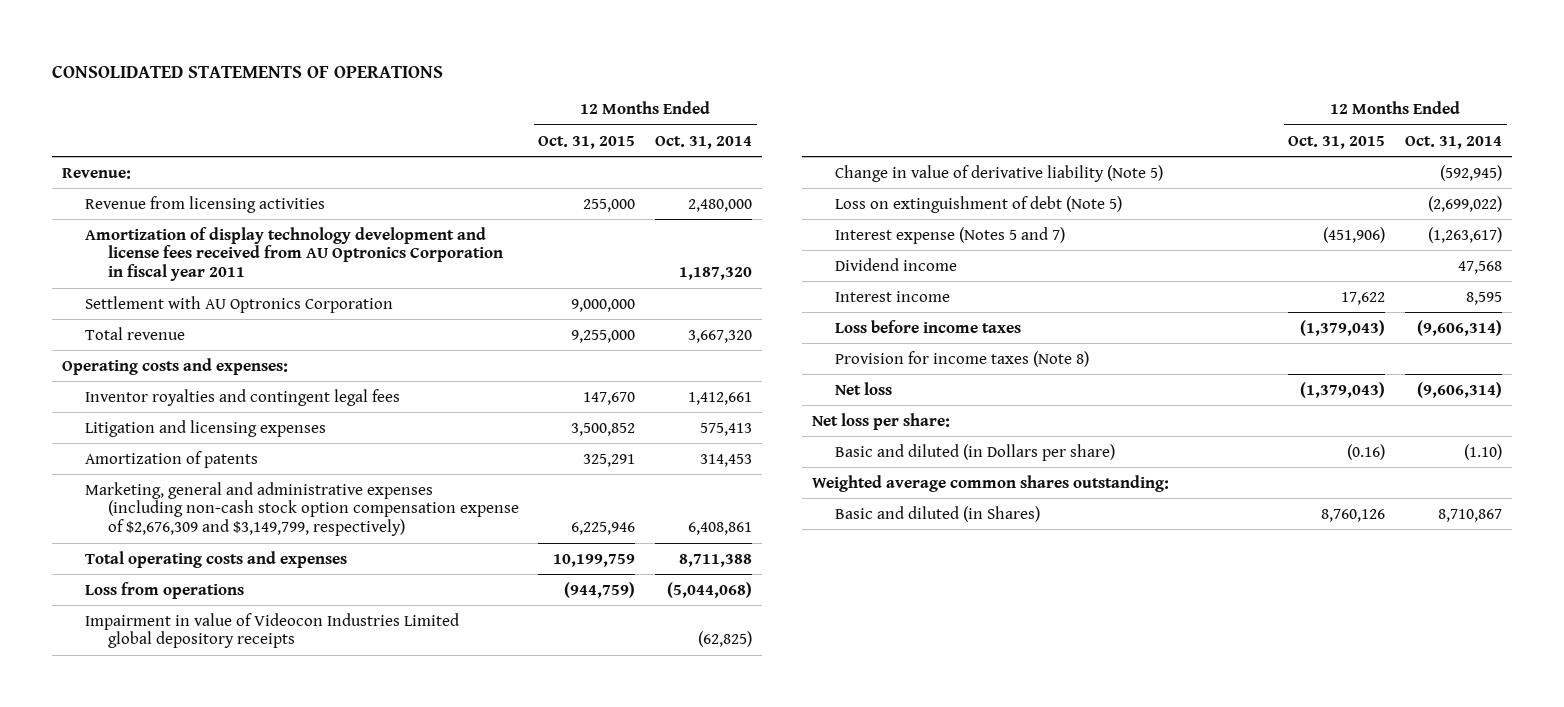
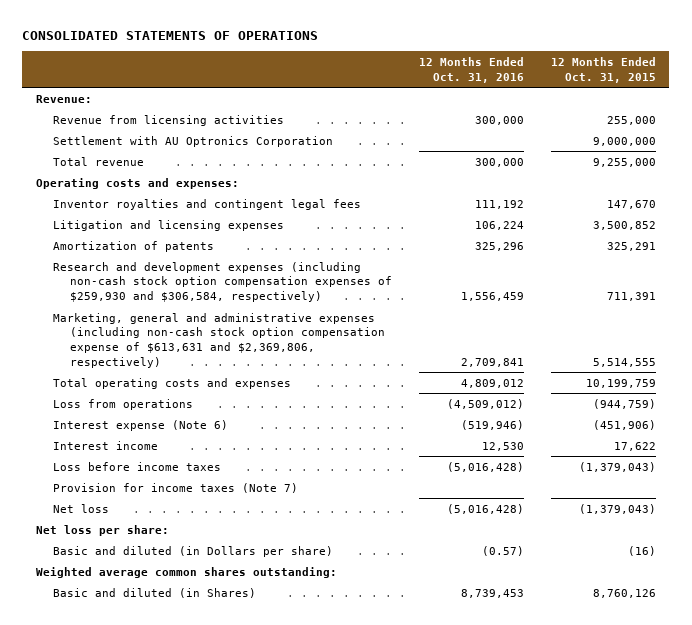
- | 12 Months Ended Oct. 31, 2015 | 12 Months Ended Oct. 31, 2014
+ | 12 Months Ended Oct. 31, 2016 | 12 Months Ended Oct. 31, 2015
- Amortization of display technology development and license fees received from AU Optronics Corporation in fiscal year 2011 | | 1,187,320
- Marketing, general and administrative expenses (including non-cash stock option compensation expense of $2,676,309 and $3,149,799, respectively) | 6,225,946 | 6,408,861
+ Research and development expenses (including non-cash stock option compensation expenses of $259,930 and $306,584, respectively) | 1,556,459 | 711,391
+ Marketing, general and administrative expenses (including non-cash stock option compensation expense of $613,631 and $2,369,806, respectively) | 2,709,841 | 5,514,555
- Impairment in value of Videocon Industries Limited global depository receipts | | (62,825)
- Change in value of derivative liability (Note 5) | | (592,945)
- Loss on extinguishment of debt (Note 5) | | (2,699,022)
- Interest expense (Notes 5 and 7) | (451,906) | (1,263,617)
- Dividend income | | 47,568
+ Interest expense (Note 6) | (519,946) | (451,906)
- Provision for income taxes (Note 8)
+ Provision for income taxes (Note 7)
- Basic and diluted (in Dollars per share) | (0.16) | (1.10)
+ Basic and diluted (in Dollars per share) | (0.57) | (16)

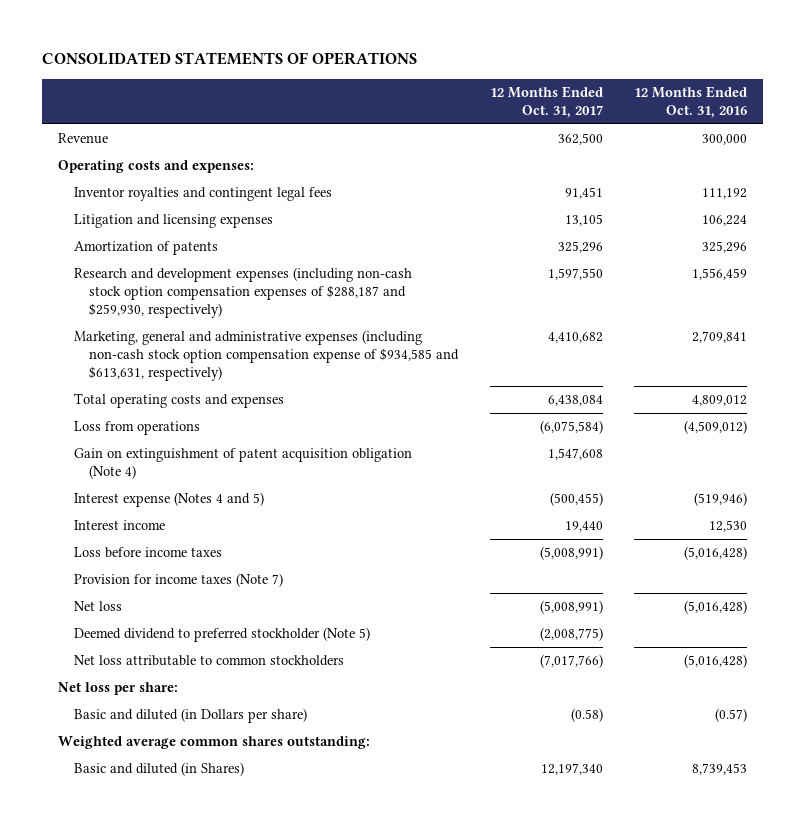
- | 12 Months Ended Oct. 31, 2016 | 12 Months Ended Oct. 31, 2015
+ | 12 Months Ended Oct. 31, 2017 | 12 Months Ended Oct. 31, 2016
- Revenue:
- Revenue from licensing activities | 300,000 | 255,000
- Settlement with AU Optronics Corporation | | 9,000,000
- Total revenue | 300,000 | 9,255,000
+ Revenue | 362,500 | 300,000
- Research and development expenses (including non-cash stock option compensation expenses of $259,930 and $306,584, respectively) | 1,556,459 | 711,391
- Marketing, general and administrative expenses (including non-cash stock option compensation expense of $613,631 and $2,369,806, respectively) | 2,709,841 | 5,514,555
+ Research and development expenses (including non-cash stock option compensation expenses of $288,187 and $259,930, respectively) | 1,597,550 | 1,556,459
+ Marketing, general and administrative expenses (including non-cash stock option compensation expense of $934,585 and $613,631, respectively) | 4,410,682 | 2,709,841
- Interest expense (Note 6) | (519,946) | (451,906)
+ Gain on extinguishment of patent acquisition obligation (Note 4) | 1,547,608 |
+ Interest expense (Notes 4 and 5) | (500,455) | (519,946)
+ Deemed dividend to preferred stockholder (Note 5) | (2,008,775) |
+ Net loss attributable to common stockholders | (7,017,766) | (5,016,428)

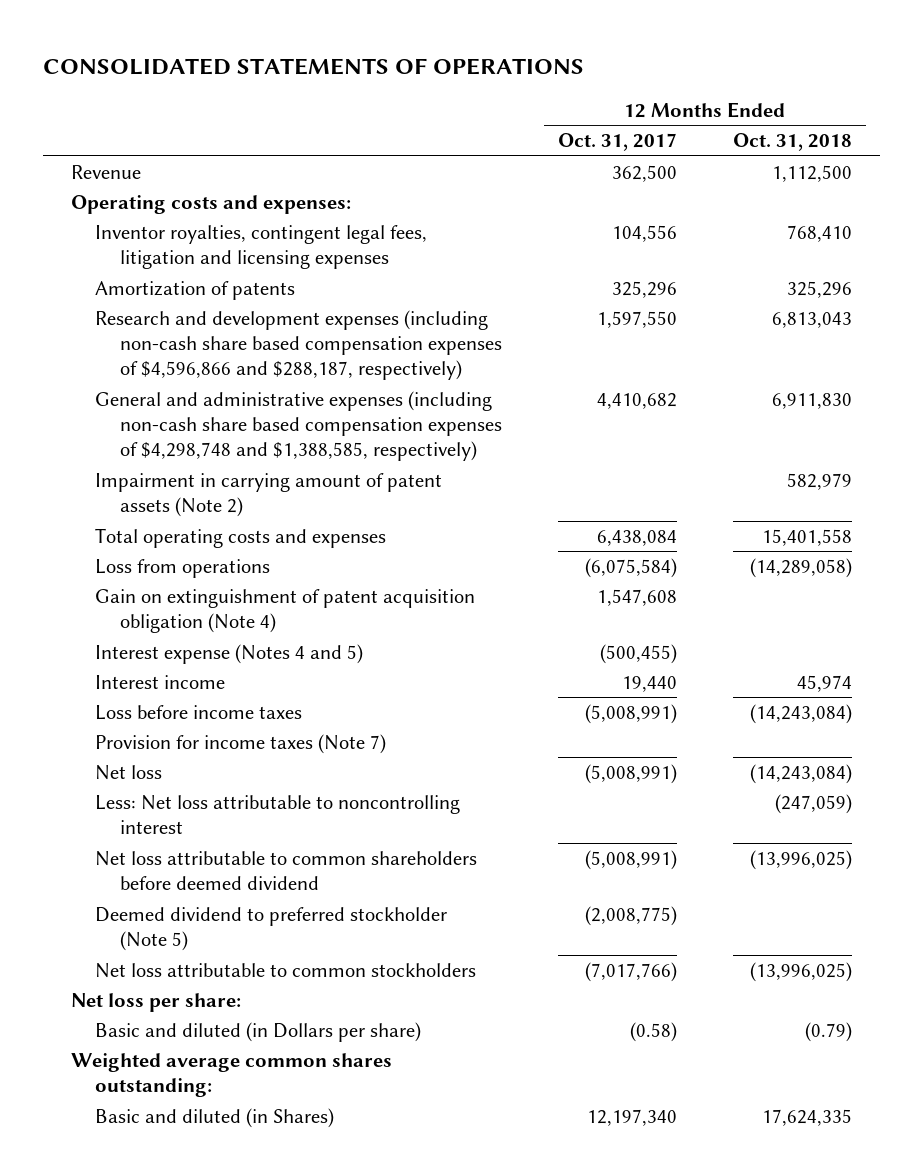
- | 12 Months Ended Oct. 31, 2017 | 12 Months Ended Oct. 31, 2016
+ | 12 Months Ended Oct. 31, 2017 | 12 Months Ended Oct. 31, 2018
- Inventor royalties and contingent legal fees | 91,451 | 111,192
- Litigation and licensing expenses | 13,105 | 106,224
+ Inventor royalties, contingent legal fees, litigation and licensing expenses | 104,556 | 768,410
- Research and development expenses (including non-cash stock option compensation expenses of $288,187 and $259,930, respectively) | 1,597,550 | 1,556,459
- Marketing, general and administrative expenses (including non-cash stock option compensation expense of $934,585 and $613,631, respectively) | 4,410,682 | 2,709,841
+ Research and development expenses (including non-cash share based compensation expenses of $4,596,866 and $288,187, respectively) | 1,597,550 | 6,813,043
+ General and administrative expenses (including non-cash share based compensation expenses of $4,298,748 and $1,388,585, respectively) | 4,410,682 | 6,911,830
+ Impairment in carrying amount of patent assets (Note 2) | | 582,979
+ Less: Net loss attributable to noncontrolling interest | | (247,059)
+ Net loss attributable to common shareholders before deemed dividend | (5,008,991) | (13,996,025)

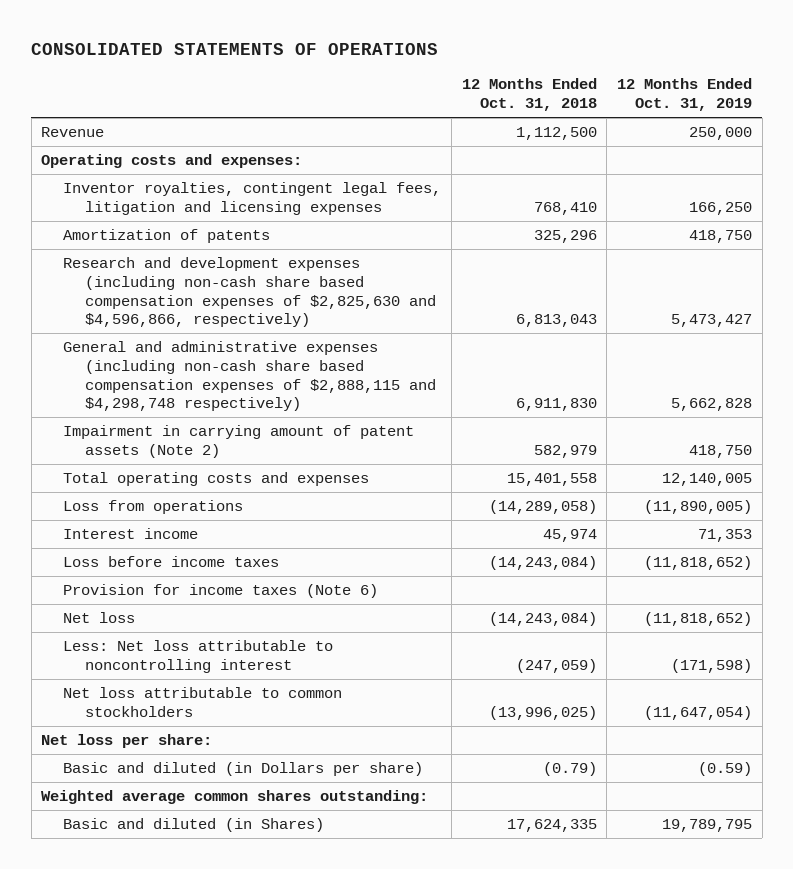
- | 12 Months Ended Oct. 31, 2017 | 12 Months Ended Oct. 31, 2018
+ | 12 Months Ended Oct. 31, 2018 | 12 Months Ended Oct. 31, 2019
- Research and development expenses (including non-cash share based compensation expenses of $4,596,866 and $288,187, respectively) | 1,597,550 | 6,813,043
- General and administrative expenses (including non-cash share based compensation expenses of $4,298,748 and $1,388,585, respectively) | 4,410,682 | 6,911,830
+ Research and development expenses (including non-cash share based compensation expenses of $2,825,630 and $4,596,866, respectively) | 6,813,043 | 5,473,427
+ General and administrative expenses (including non-cash share based compensation expenses of $2,888,115 and $4,298,748 respectively) | 6,911,830 | 5,662,828
- Gain on extinguishment of patent acquisition obligation (Note 4) | 1,547,608 |
- Interest expense (Notes 4 and 5) | (500,455) |
- Provision for income taxes (Note 7)
+ Provision for income taxes (Note 6)
- Net loss attributable to common shareholders before deemed dividend | (5,008,991) | (13,996,025)
- Deemed dividend to preferred stockholder (Note 5) | (2,008,775) |

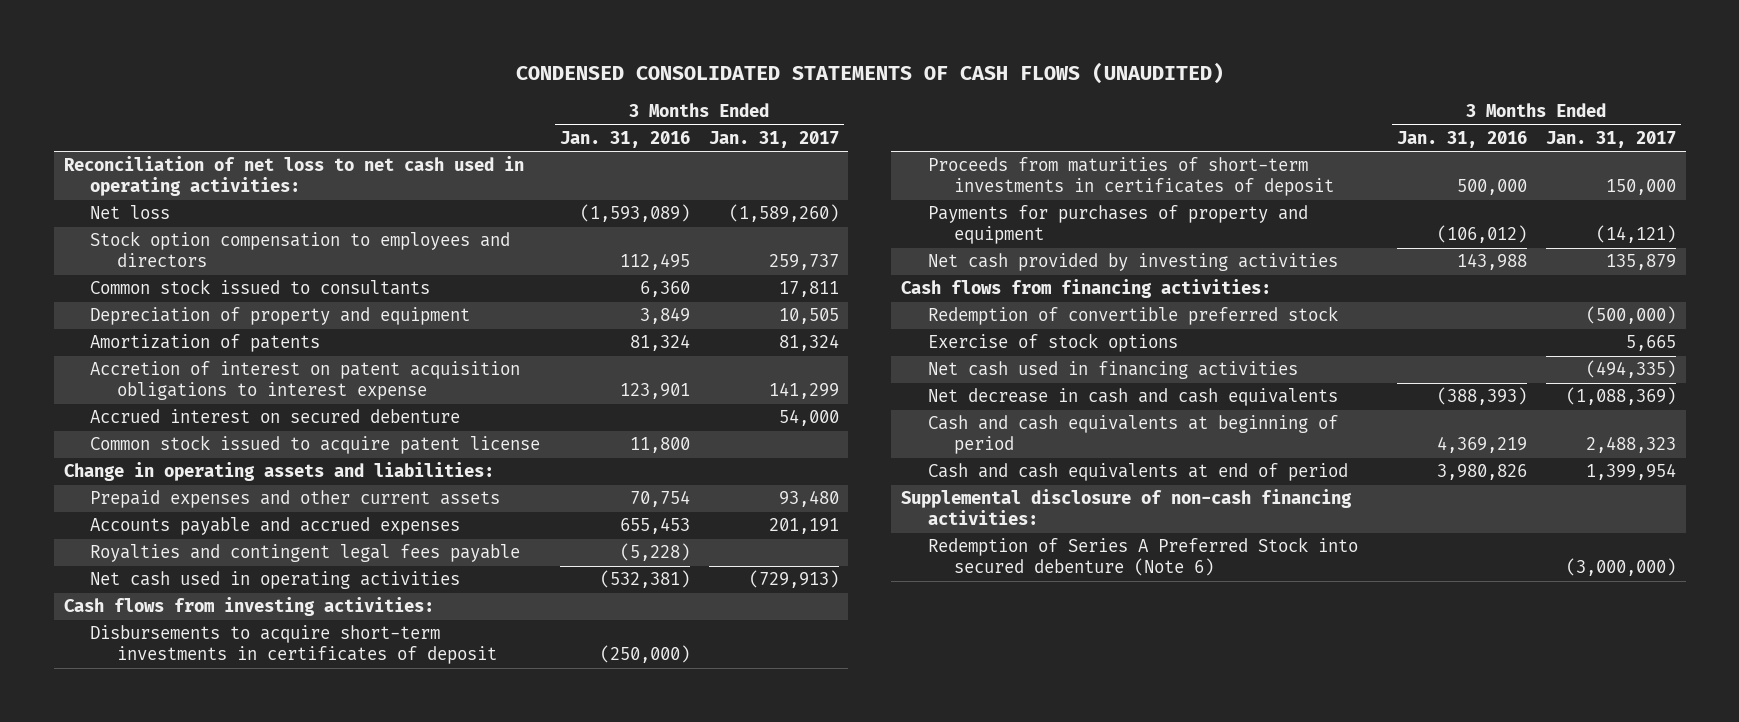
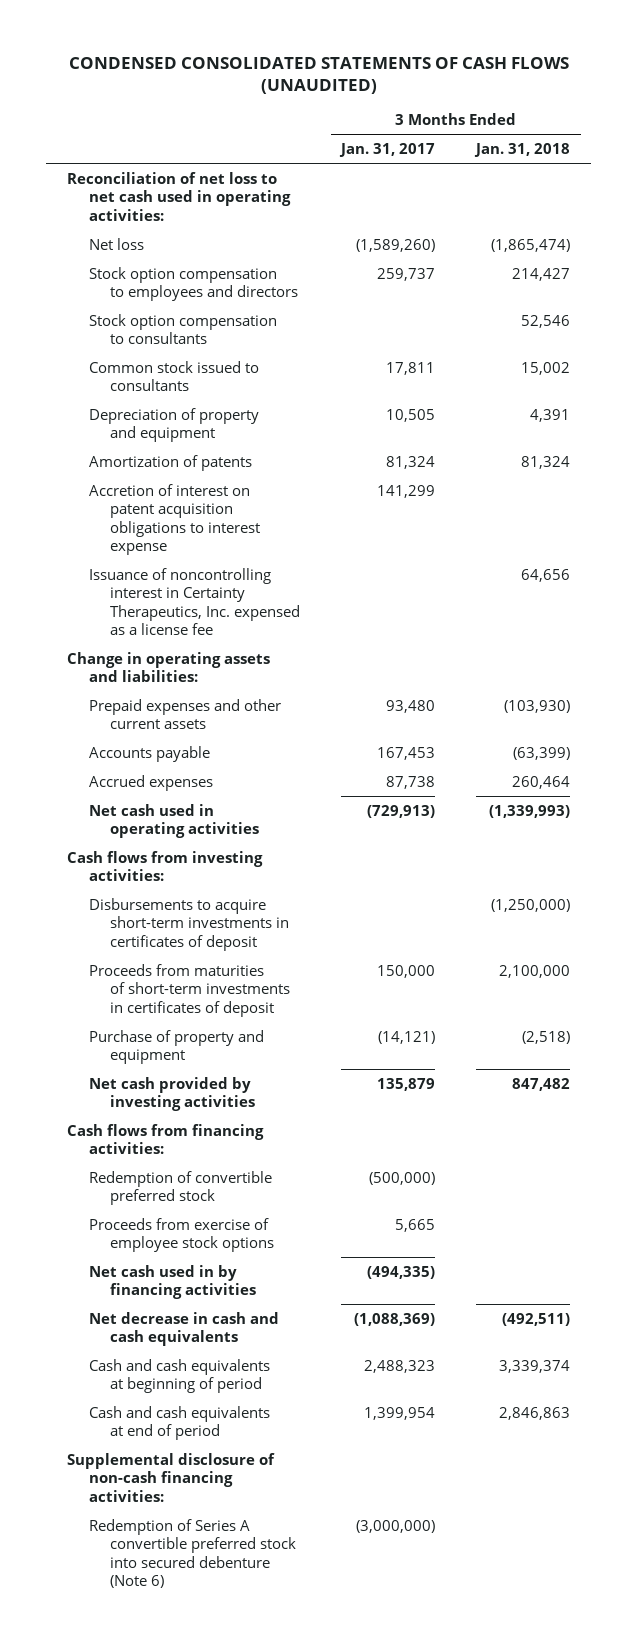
- | 3 Months Ended Jan. 31, 2016 | 3 Months Ended Jan. 31, 2017
+ | 3 Months Ended Jan. 31, 2017 | 3 Months Ended Jan. 31, 2018
+ Stock option compensation to consultants | | 52,546
- Accrued interest on secured debenture | | 54,000
- Common stock issued to acquire patent license | 11,800 |
+ Issuance of noncontrolling interest in Certainty Therapeutics, Inc. expensed as a license fee | | 64,656
- Accounts payable and accrued expenses | 655,453 | 201,191
- Royalties and contingent legal fees payable | (5,228) |
+ Accounts payable | 167,453 | (63,399)
+ Accrued expenses | 87,738 | 260,464
- Payments for purchases of property and equipment | (106,012) | (14,121)
+ Purchase of property and equipment | (14,121) | (2,518)
- Exercise of stock options | | 5,665
- Net cash used in financing activities | | (494,335)
+ Proceeds from exercise of employee stock options | 5,665 |
+ Net cash used in by financing activities | (494,335) |
- Redemption of Series A Preferred Stock into secured debenture (Note 6) | | (3,000,000)
+ Redemption of Series A convertible preferred stock into secured debenture (Note 6) | (3,000,000) |

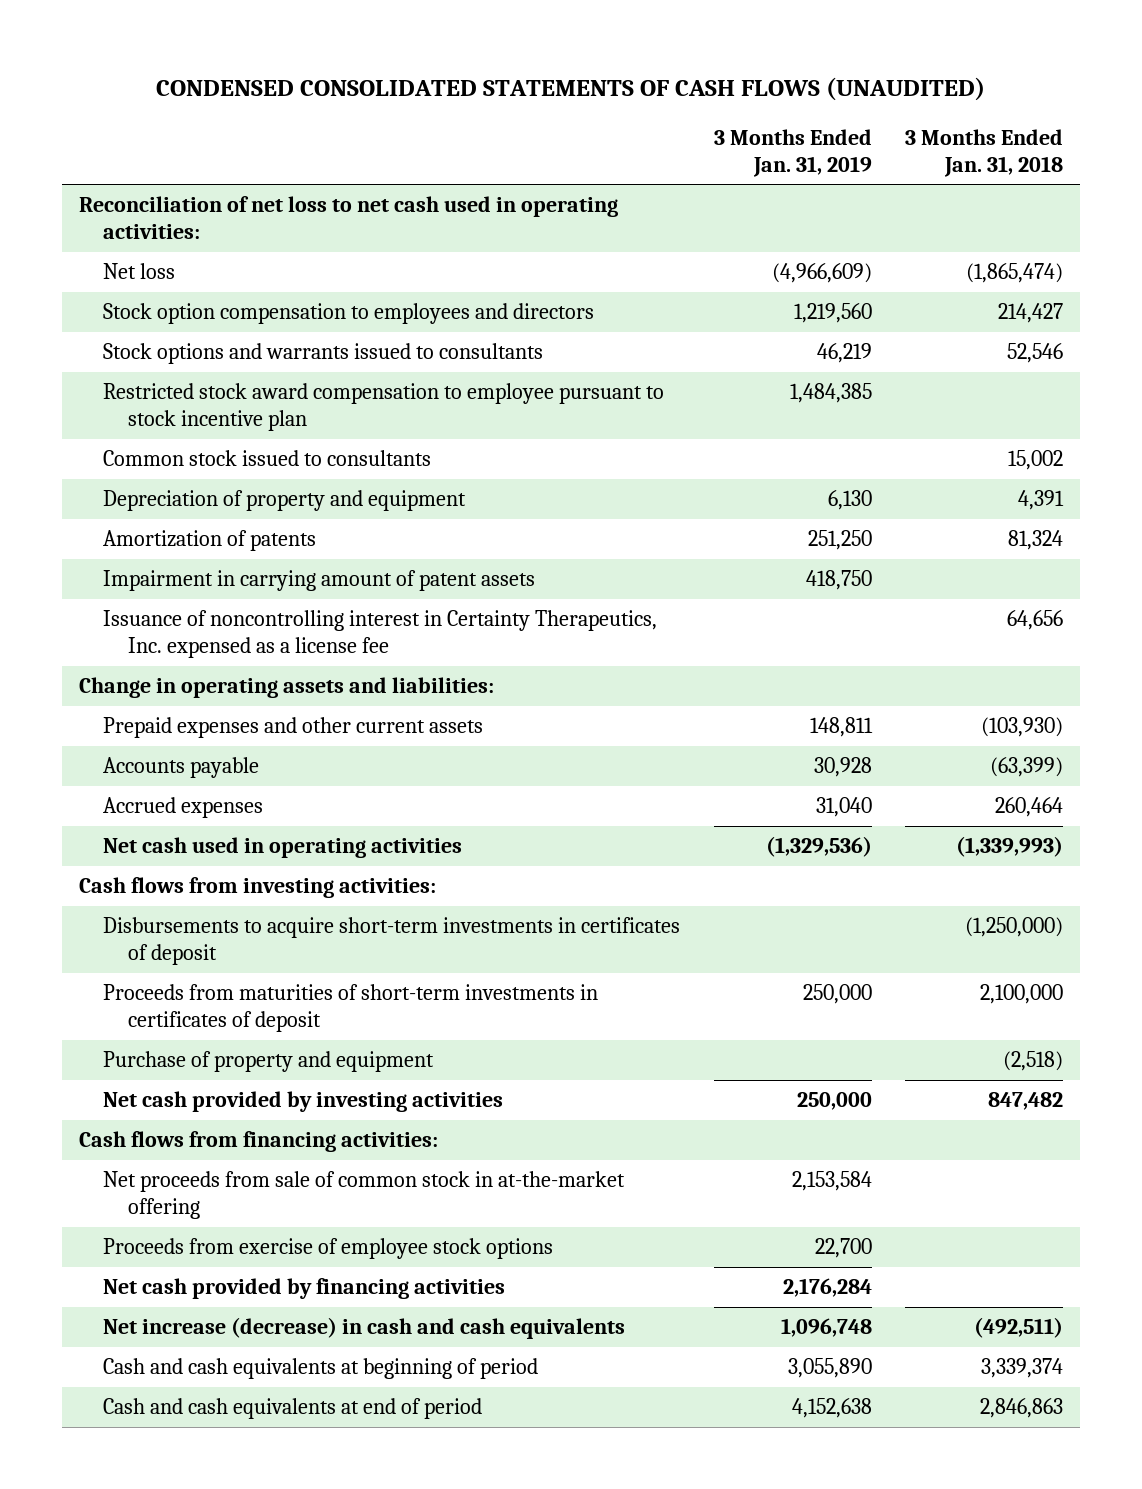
- | 3 Months Ended Jan. 31, 2017 | 3 Months Ended Jan. 31, 2018
+ | 3 Months Ended Jan. 31, 2019 | 3 Months Ended Jan. 31, 2018
- Stock option compensation to consultants | | 52,546
+ Stock options and warrants issued to consultants | 46,219 | 52,546
+ Restricted stock award compensation to employee pursuant to stock incentive plan | 1,484,385 |
- Accretion of interest on patent acquisition obligations to interest expense | 141,299 |
+ Impairment in carrying amount of patent assets | 418,750 |
- Redemption of convertible preferred stock | (500,000) |
+ Net proceeds from sale of common stock in at-the-market offering | 2,153,584 |
- Net cash used in by financing activities | (494,335) |
- Net decrease in cash and cash equivalents | (1,088,369) | (492,511)
+ Net cash provided by financing activities | 2,176,284 |
+ Net increase (decrease) in cash and cash equivalents | 1,096,748 | (492,511)
- Supplemental disclosure of non-cash financing activities:
- Redemption of Series A convertible preferred stock into secured debenture (Note 6) | (3,000,000) |

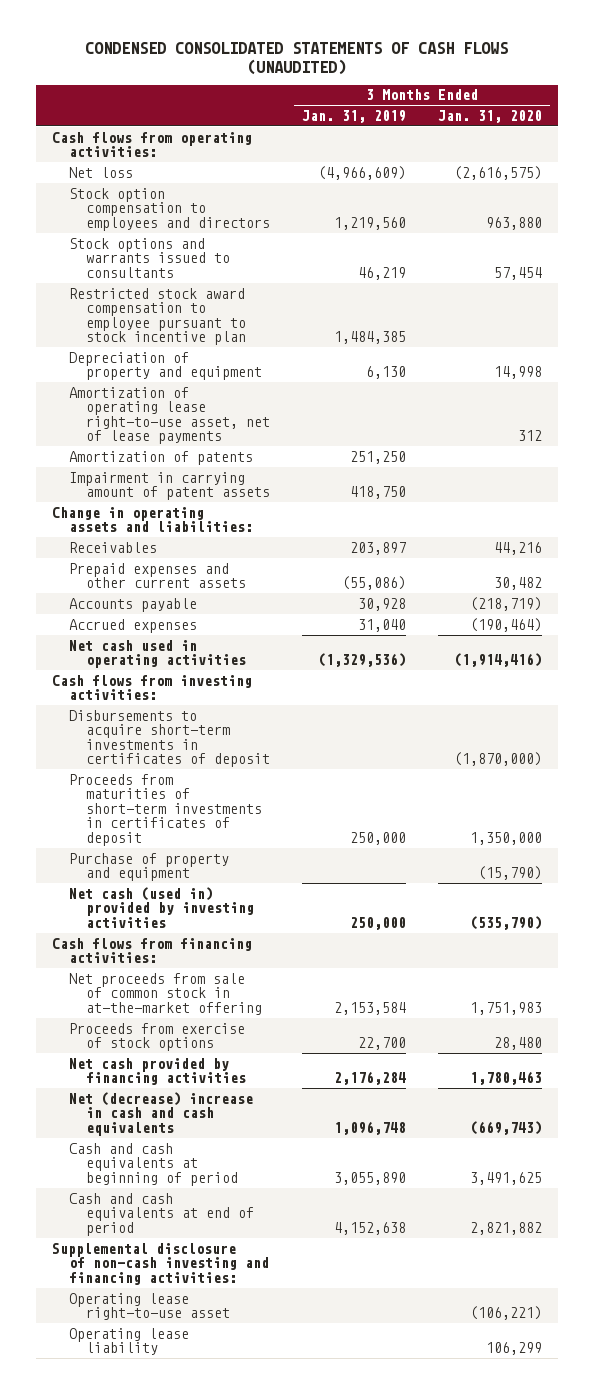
- | 3 Months Ended Jan. 31, 2019 | 3 Months Ended Jan. 31, 2018
+ | 3 Months Ended Jan. 31, 2019 | 3 Months Ended Jan. 31, 2020
- Reconciliation of net loss to net cash used in operating activities:
+ Cash flows from operating activities:
- Common stock issued to consultants | | 15,002
+ Amortization of operating lease right-to-use asset, net of lease payments | | 312
- Issuance of noncontrolling interest in Certainty Therapeutics, Inc. expensed as a license fee | | 64,656
- Prepaid expenses and other current assets | 148,811 | (103,930)
+ Receivables | 203,897 | 44,216
+ Prepaid expenses and other current assets | (55,086) | 30,482
- Net cash provided by investing activities | 250,000 | 847,482
+ Net cash (used in) provided by investing activities | 250,000 | (535,790)
- Proceeds from exercise of employee stock options | 22,700 |
+ Proceeds from exercise of stock options | 22,700 | 28,480
- Net increase (decrease) in cash and cash equivalents | 1,096,748 | (492,511)
+ Net (decrease) increase in cash and cash equivalents | 1,096,748 | (669,743)
+ Supplemental disclosure of non-cash investing and financing activities:
+ Operating lease right-to-use asset | | (106,221)
+ Operating lease liability | | 106,299

